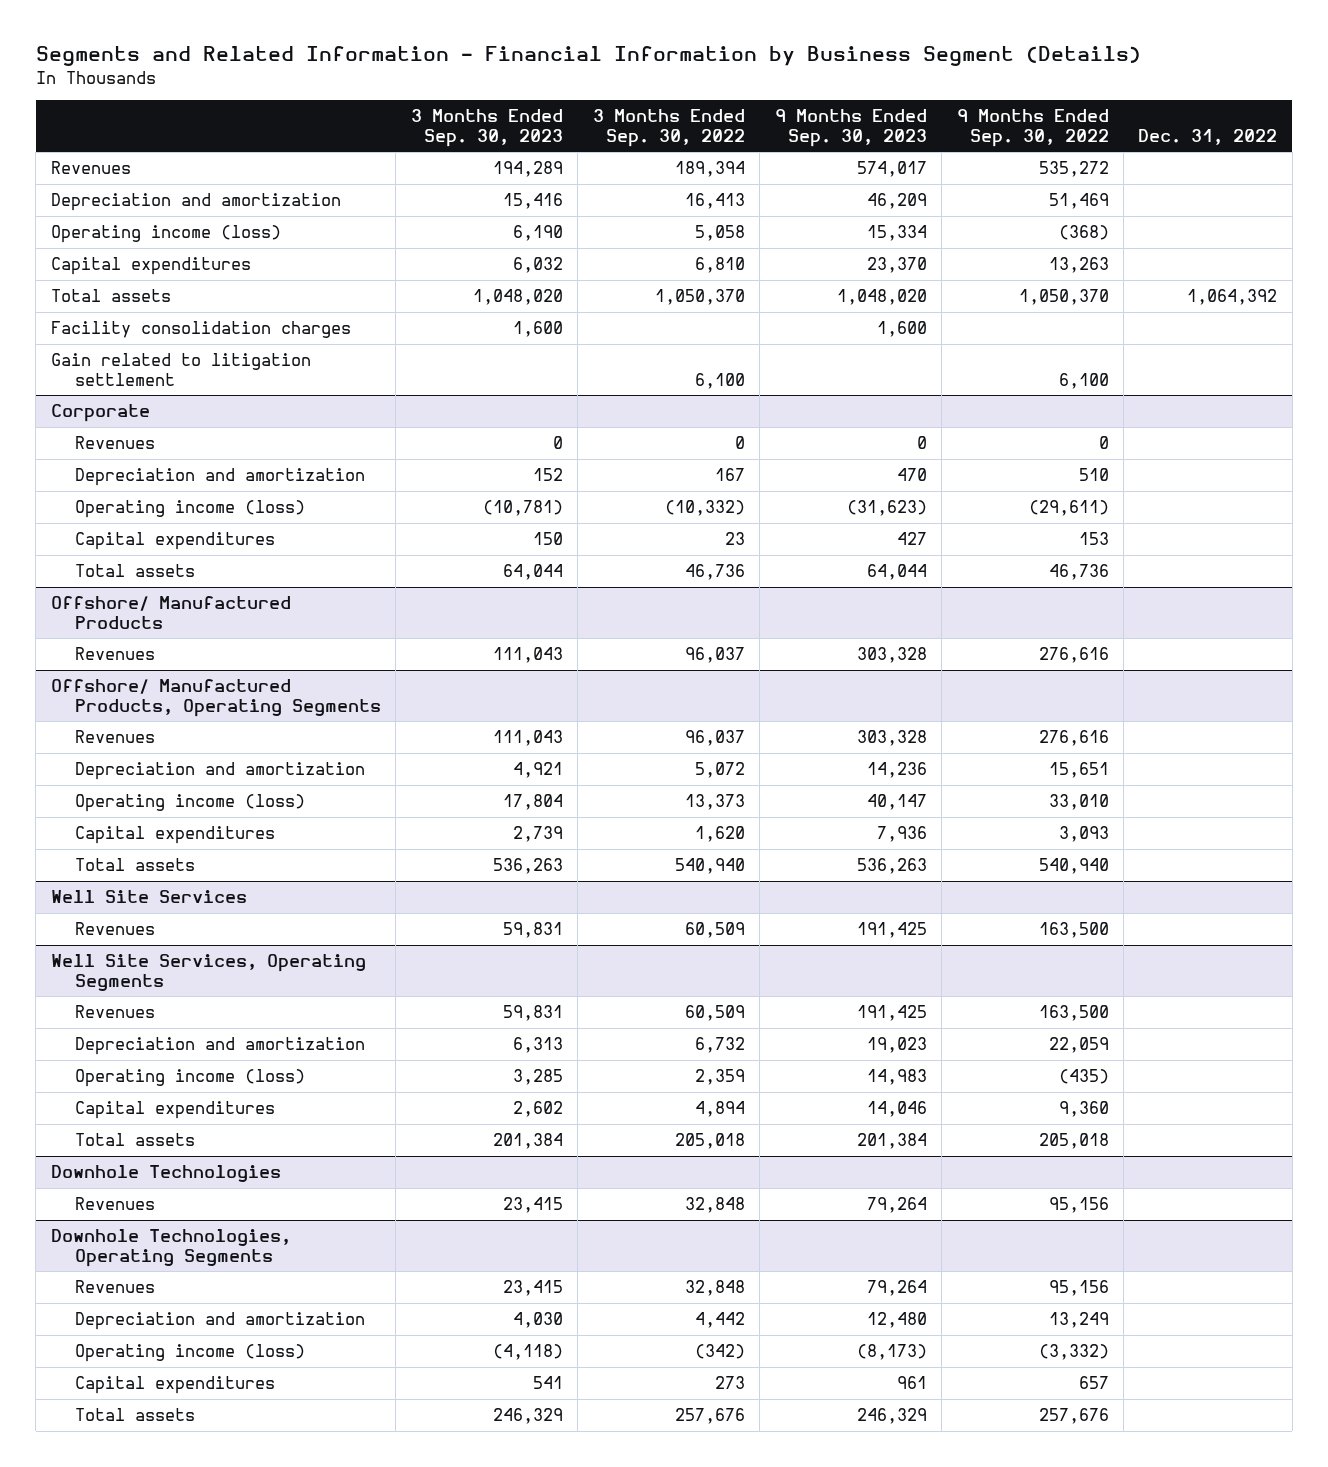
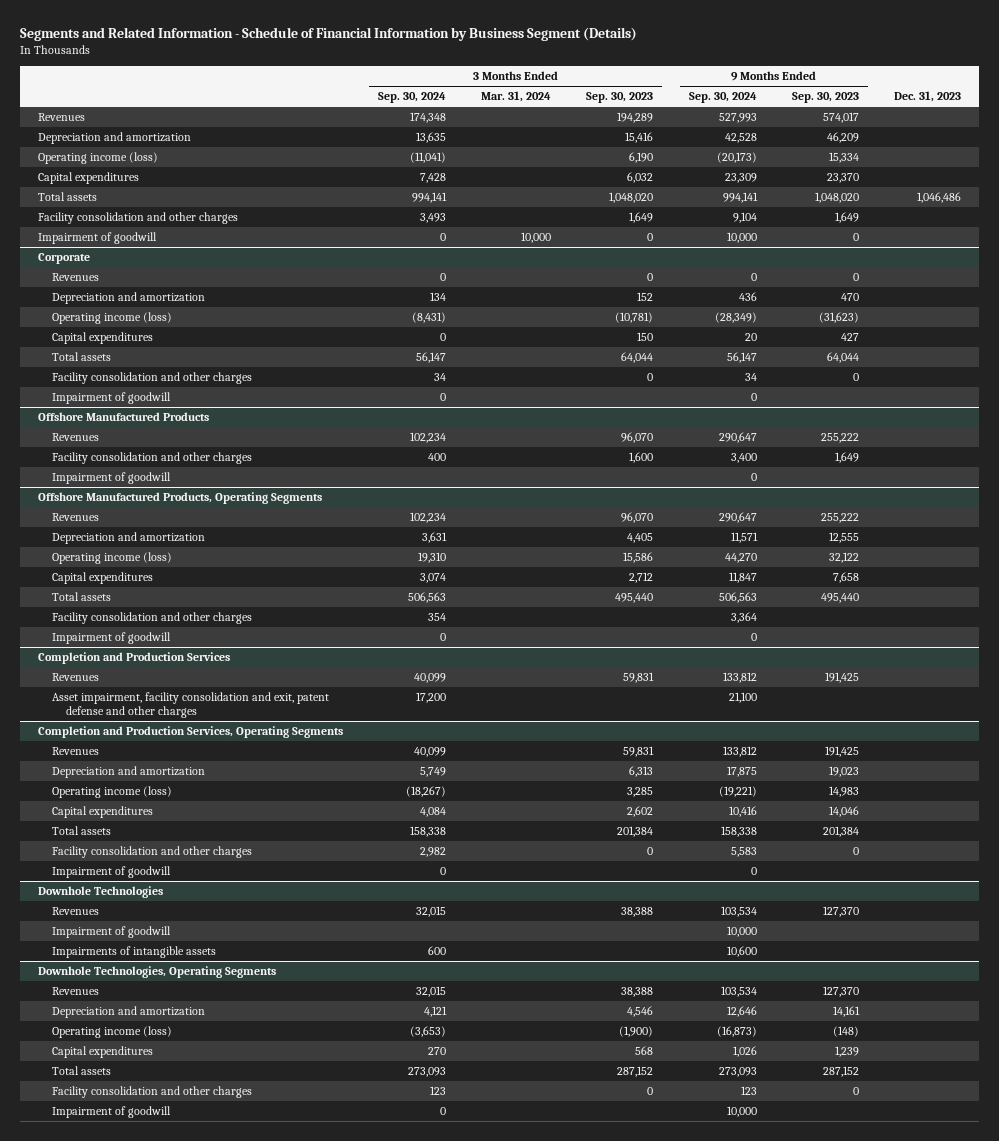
- Segments and Related Information - Financial Information by Business Segment (Details)
+ Segments and Related Information - Schedule of Financial Information by Business Segment (Details)
- | 3 Months Ended Sep. 30, 2023 | 3 Months Ended Sep. 30, 2022 | 9 Months Ended Sep. 30, 2023 | 9 Months Ended Sep. 30, 2022 | Dec. 31, 2022
+ | 3 Months Ended Sep. 30, 2024 | 3 Months Ended Mar. 31, 2024 | 3 Months Ended Sep. 30, 2023 | 9 Months Ended Sep. 30, 2024 | 9 Months Ended Sep. 30, 2023 | Dec. 31, 2023
- Facility consolidation charges | 1,600 | | 1,600 | |
- Gain related to litigation settlement | | 6,100 | | 6,100 |
+ Facility consolidation and other charges | 3,493 | | 1,649 | 9,104 | 1,649 |
+ Impairment of goodwill | 0 | 10,000 | 0 | 10,000 | 0 |
- Offshore/ Manufactured Products
- Revenues | 111,043 | 96,037 | 303,328 | 276,616 |
- Offshore/ Manufactured Products, Operating Segments
- Revenues | 111,043 | 96,037 | 303,328 | 276,616 |
- Depreciation and amortization | 4,921 | 5,072 | 14,236 | 15,651 |
- Operating income (loss) | 17,804 | 13,373 | 40,147 | 33,010 |
- Capital expenditures | 2,739 | 1,620 | 7,936 | 3,093 |
- Total assets | 536,263 | 540,940 | 536,263 | 540,940 |
- Well Site Services
@ Corporate
+ Facility consolidation and other charges | 34 | | 0 | 34 | 0 |
+ Impairment of goodwill | 0 | | | 0 | |
+ Offshore Manufactured Products
+ Revenues | 102,234 | | 96,070 | 290,647 | 255,222 |
+ Facility consolidation and other charges | 400 | | 1,600 | 3,400 | 1,649 |
+ Impairment of goodwill | | | | 0 | |
+ Offshore Manufactured Products, Operating Segments
+ Revenues | 102,234 | | 96,070 | 290,647 | 255,222 |
+ Depreciation and amortization | 3,631 | | 4,405 | 11,571 | 12,555 |
+ Operating income (loss) | 19,310 | | 15,586 | 44,270 | 32,122 |
+ Capital expenditures | 3,074 | | 2,712 | 11,847 | 7,658 |
+ Total assets | 506,563 | | 495,440 | 506,563 | 495,440 |
+ Facility consolidation and other charges | 354 | | | 3,364 | |
+ Impairment of goodwill | 0 | | | 0 | |
+ Completion and Production Services
- Well Site Services, Operating Segments
+ Asset impairment, facility consolidation and exit, patent defense and other charges | 17,200 | | | 21,100 | |
+ Completion and Production Services, Operating Segments
+ Facility consolidation and other charges | 2,982 | | 0 | 5,583 | 0 |
+ Impairment of goodwill | 0 | | | 0 | |
@ Downhole Technologies
- Revenues | 23,415 | 32,848 | 79,264 | 95,156 |
+ Revenues | 32,015 | | 38,388 | 103,534 | 127,370 |
+ Impairment of goodwill | | | | 10,000 | |
+ Impairments of intangible assets | 600 | | | 10,600 | |
@ Downhole Technologies, Operating Segments
- Revenues | 23,415 | 32,848 | 79,264 | 95,156 |
- Depreciation and amortization | 4,030 | 4,442 | 12,480 | 13,249 |
- Operating income (loss) | (4,118) | (342) | (8,173) | (3,332) |
- Capital expenditures | 541 | 273 | 961 | 657 |
- Total assets | 246,329 | 257,676 | 246,329 | 257,676 |
+ Revenues | 32,015 | | 38,388 | 103,534 | 127,370 |
+ Depreciation and amortization | 4,121 | | 4,546 | 12,646 | 14,161 |
+ Operating income (loss) | (3,653) | | (1,900) | (16,873) | (148) |
+ Capital expenditures | 270 | | 568 | 1,026 | 1,239 |
+ Total assets | 273,093 | | 287,152 | 273,093 | 287,152 |
+ Facility consolidation and other charges | 123 | | 0 | 123 | 0 |
+ Impairment of goodwill | 0 | | | 10,000 | |

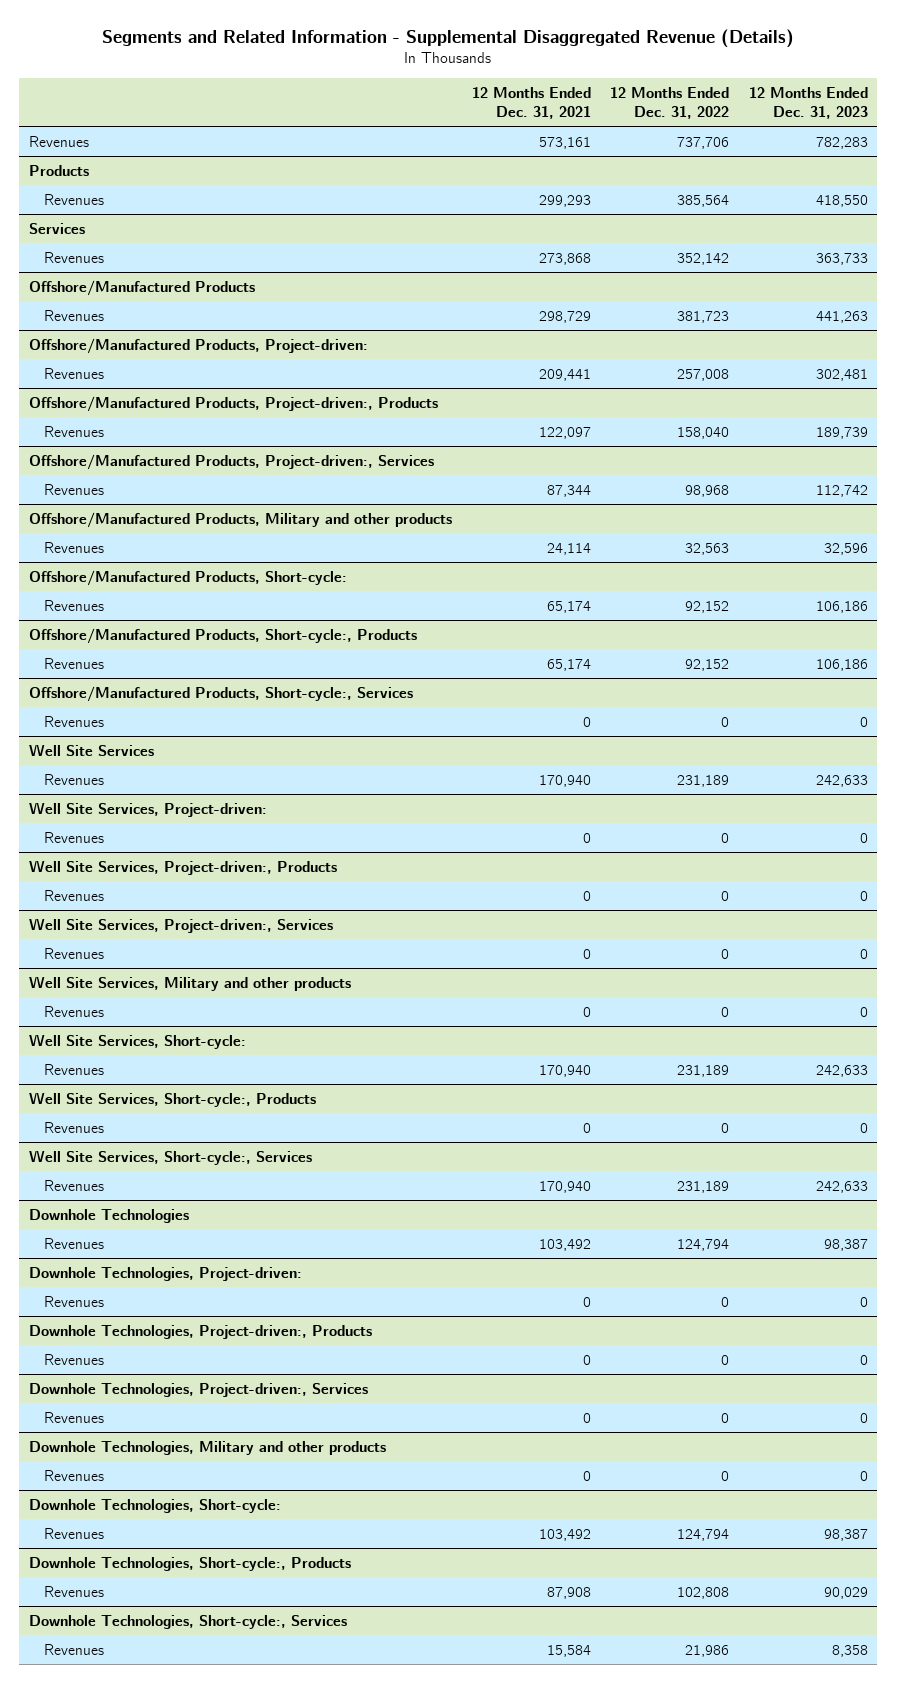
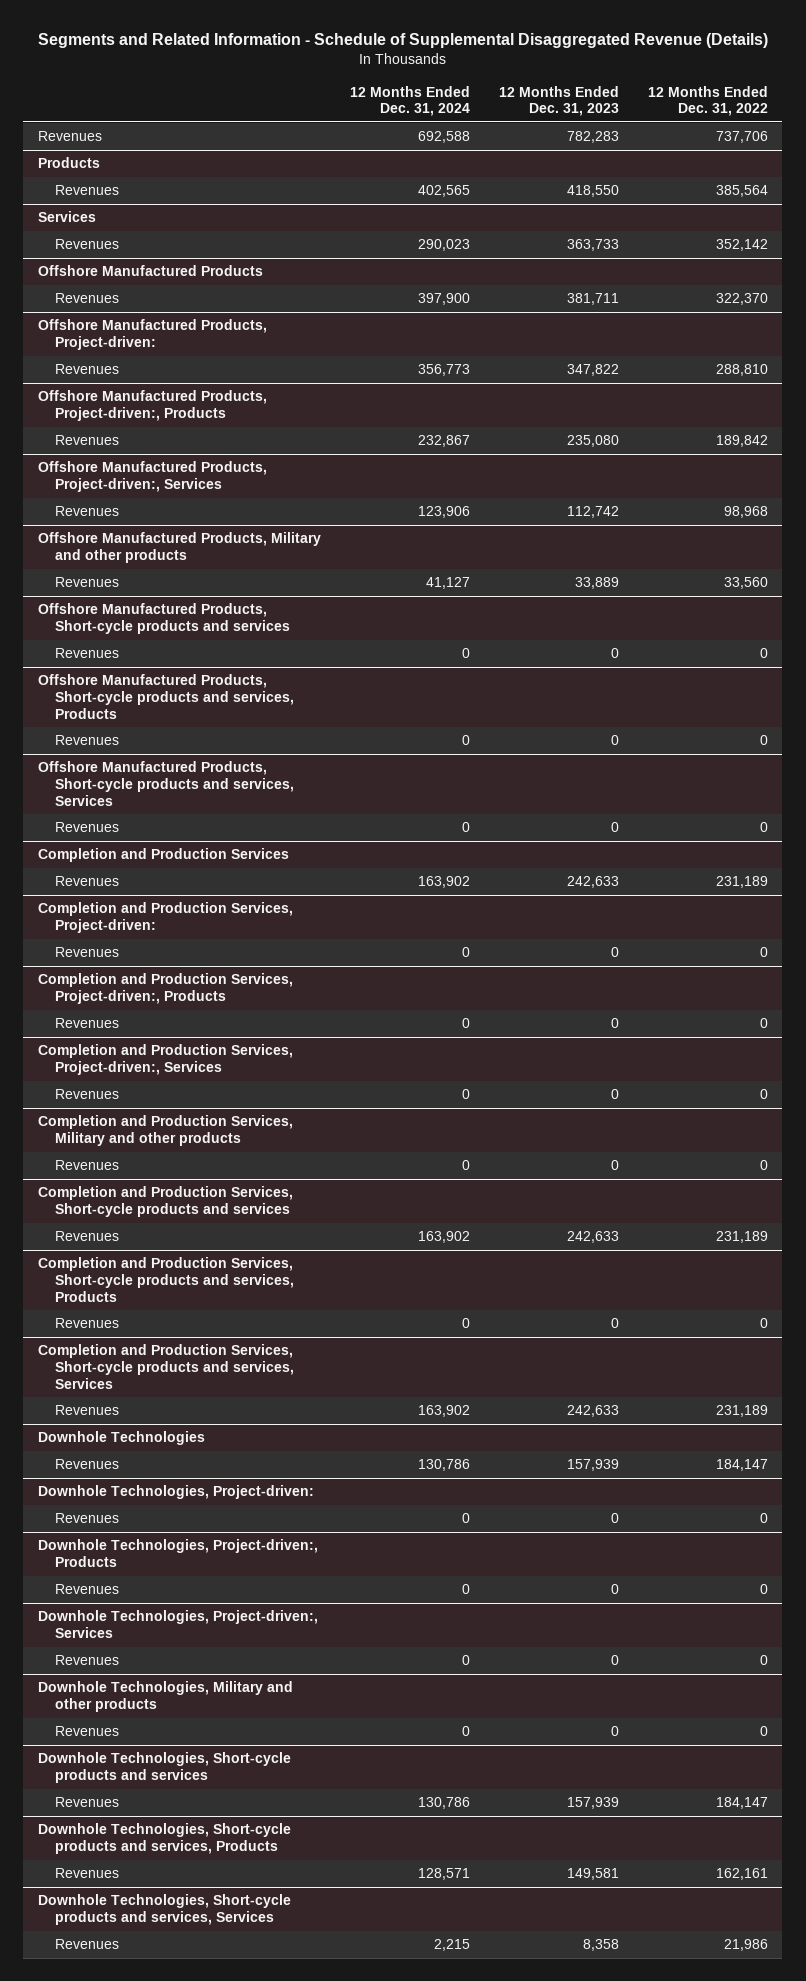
- Segments and Related Information - Supplemental Disaggregated Revenue (Details)
+ Segments and Related Information - Schedule of Supplemental Disaggregated Revenue (Details)
- | 12 Months Ended Dec. 31, 2021 | 12 Months Ended Dec. 31, 2022 | 12 Months Ended Dec. 31, 2023
+ | 12 Months Ended Dec. 31, 2024 | 12 Months Ended Dec. 31, 2023 | 12 Months Ended Dec. 31, 2022
- Offshore/Manufactured Products
- Revenues | 298,729 | 381,723 | 441,263
- Offshore/Manufactured Products, Project-driven:
- Revenues | 209,441 | 257,008 | 302,481
- Offshore/Manufactured Products, Project-driven:, Products
- Revenues | 122,097 | 158,040 | 189,739
- Offshore/Manufactured Products, Project-driven:, Services
+ Offshore Manufactured Products
+ Revenues | 397,900 | 381,711 | 322,370
+ Offshore Manufactured Products, Project-driven:
+ Revenues | 356,773 | 347,822 | 288,810
+ Offshore Manufactured Products, Project-driven:, Products
+ Revenues | 232,867 | 235,080 | 189,842
+ Offshore Manufactured Products, Project-driven:, Services
- Offshore/Manufactured Products, Military and other products
- Revenues | 24,114 | 32,563 | 32,596
- Offshore/Manufactured Products, Short-cycle:
- Revenues | 65,174 | 92,152 | 106,186
- Offshore/Manufactured Products, Short-cycle:, Products
- Revenues | 65,174 | 92,152 | 106,186
- Offshore/Manufactured Products, Short-cycle:, Services
+ Offshore Manufactured Products, Military and other products
+ Revenues | 41,127 | 33,889 | 33,560
+ Offshore Manufactured Products, Short-cycle products and services
- Well Site Services
+ Offshore Manufactured Products, Short-cycle products and services, Products
+ Revenues | 0 | 0 | 0
+ Offshore Manufactured Products, Short-cycle products and services, Services
+ Revenues | 0 | 0 | 0
+ Completion and Production Services
- Well Site Services, Project-driven:
+ Completion and Production Services, Project-driven:
- Well Site Services, Project-driven:, Products
+ Completion and Production Services, Project-driven:, Products
- Well Site Services, Project-driven:, Services
+ Completion and Production Services, Project-driven:, Services
- Well Site Services, Military and other products
+ Completion and Production Services, Military and other products
- Well Site Services, Short-cycle:
+ Completion and Production Services, Short-cycle products and services
- Well Site Services, Short-cycle:, Products
+ Completion and Production Services, Short-cycle products and services, Products
- Well Site Services, Short-cycle:, Services
+ Completion and Production Services, Short-cycle products and services, Services
@ Downhole Technologies
- Revenues | 103,492 | 124,794 | 98,387
+ Revenues | 130,786 | 157,939 | 184,147
- Downhole Technologies, Short-cycle:
- Revenues | 103,492 | 124,794 | 98,387
- Downhole Technologies, Short-cycle:, Products
- Revenues | 87,908 | 102,808 | 90,029
- Downhole Technologies, Short-cycle:, Services
+ Downhole Technologies, Short-cycle products and services
+ Revenues | 130,786 | 157,939 | 184,147
+ Downhole Technologies, Short-cycle products and services, Products
+ Revenues | 128,571 | 149,581 | 162,161
+ Downhole Technologies, Short-cycle products and services, Services

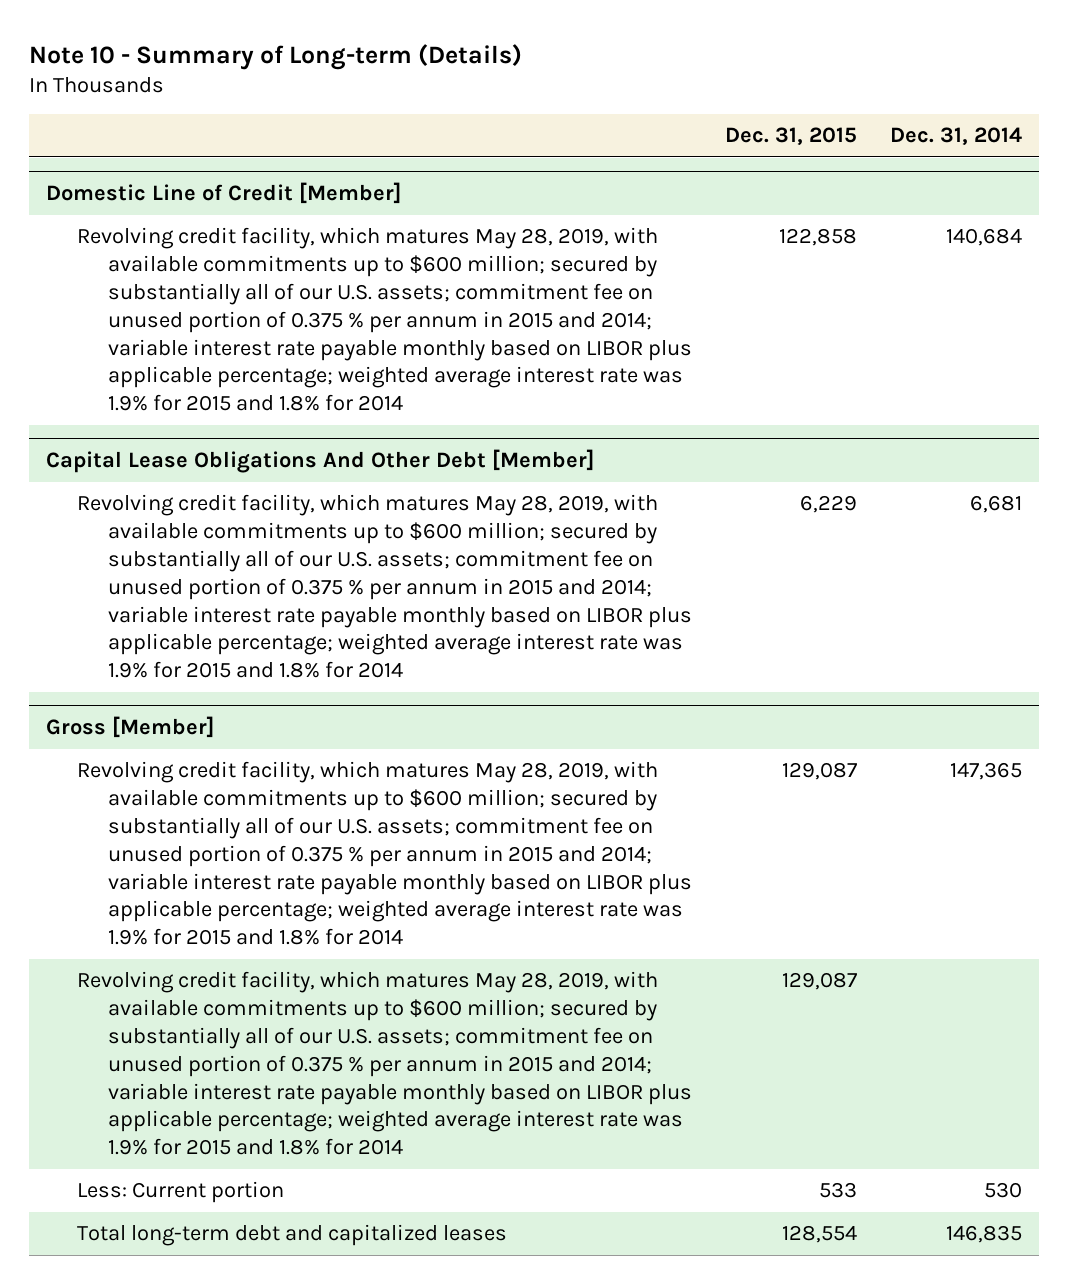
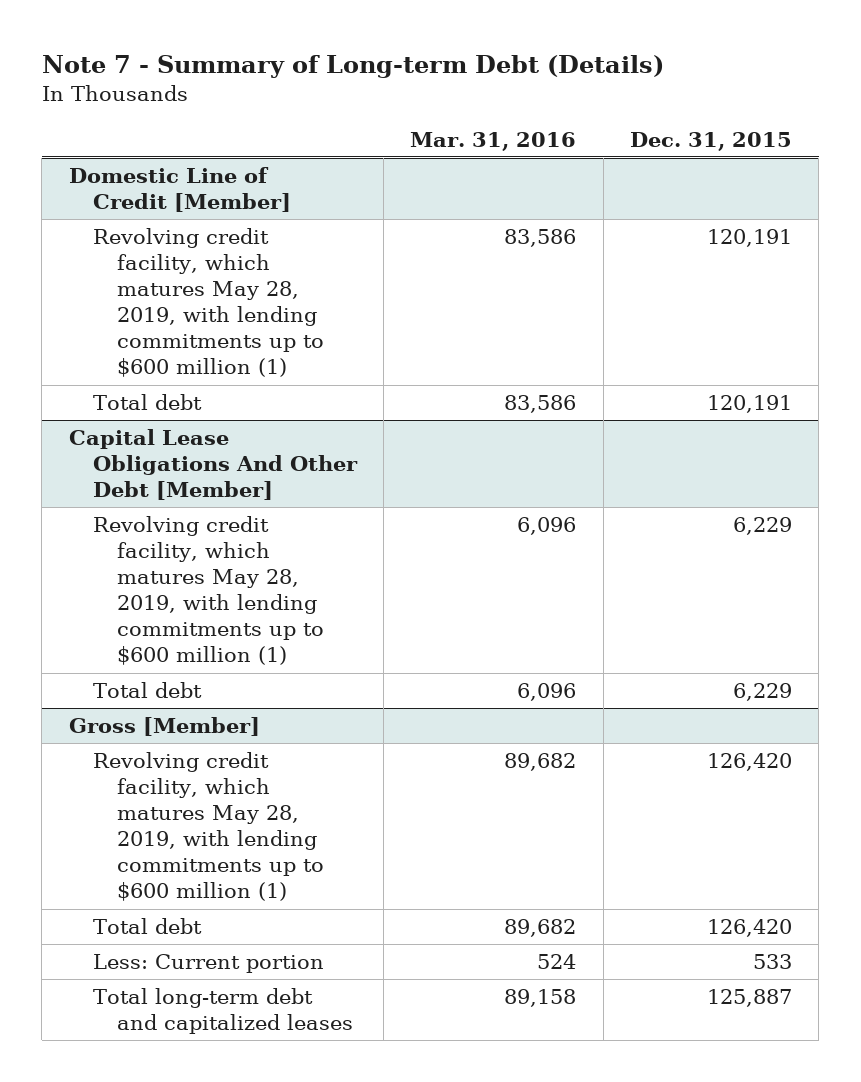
- Note 10 - Summary of Long-term (Details)
+ Note 7 - Summary of Long-term Debt (Details)
- | Dec. 31, 2015 | Dec. 31, 2014
+ | Mar. 31, 2016 | Dec. 31, 2015
@ Domestic Line of Credit [Member]
- Revolving credit facility, which matures May 28, 2019, with available commitments up to $600 million; secured by substantially all of our U.S. assets; commitment fee on unused portion of 0.375 % per annum in 2015 and 2014; variable interest rate payable monthly based on LIBOR plus applicable percentage; weighted average interest rate was 1.9% for 2015 and 1.8% for 2014 | 122,858 | 140,684
+ Revolving credit facility, which matures May 28, 2019, with lending commitments up to $600 million (1) | 83,586 | 120,191
+ Total debt | 83,586 | 120,191
@ Capital Lease Obligations And Other Debt [Member]
- Revolving credit facility, which matures May 28, 2019, with available commitments up to $600 million; secured by substantially all of our U.S. assets; commitment fee on unused portion of 0.375 % per annum in 2015 and 2014; variable interest rate payable monthly based on LIBOR plus applicable percentage; weighted average interest rate was 1.9% for 2015 and 1.8% for 2014 | 6,229 | 6,681
+ Revolving credit facility, which matures May 28, 2019, with lending commitments up to $600 million (1) | 6,096 | 6,229
+ Total debt | 6,096 | 6,229
@ Gross [Member]
- Revolving credit facility, which matures May 28, 2019, with available commitments up to $600 million; secured by substantially all of our U.S. assets; commitment fee on unused portion of 0.375 % per annum in 2015 and 2014; variable interest rate payable monthly based on LIBOR plus applicable percentage; weighted average interest rate was 1.9% for 2015 and 1.8% for 2014 | 129,087 | 147,365
- Revolving credit facility, which matures May 28, 2019, with available commitments up to $600 million; secured by substantially all of our U.S. assets; commitment fee on unused portion of 0.375 % per annum in 2015 and 2014; variable interest rate payable monthly based on LIBOR plus applicable percentage; weighted average interest rate was 1.9% for 2015 and 1.8% for 2014 | 129,087 |
+ Revolving credit facility, which matures May 28, 2019, with lending commitments up to $600 million (1) | 89,682 | 126,420
+ Total debt | 89,682 | 126,420
- Total long-term debt and capitalized leases | 128,554 | 146,835
+ Total long-term debt and capitalized leases | 89,158 | 125,887

